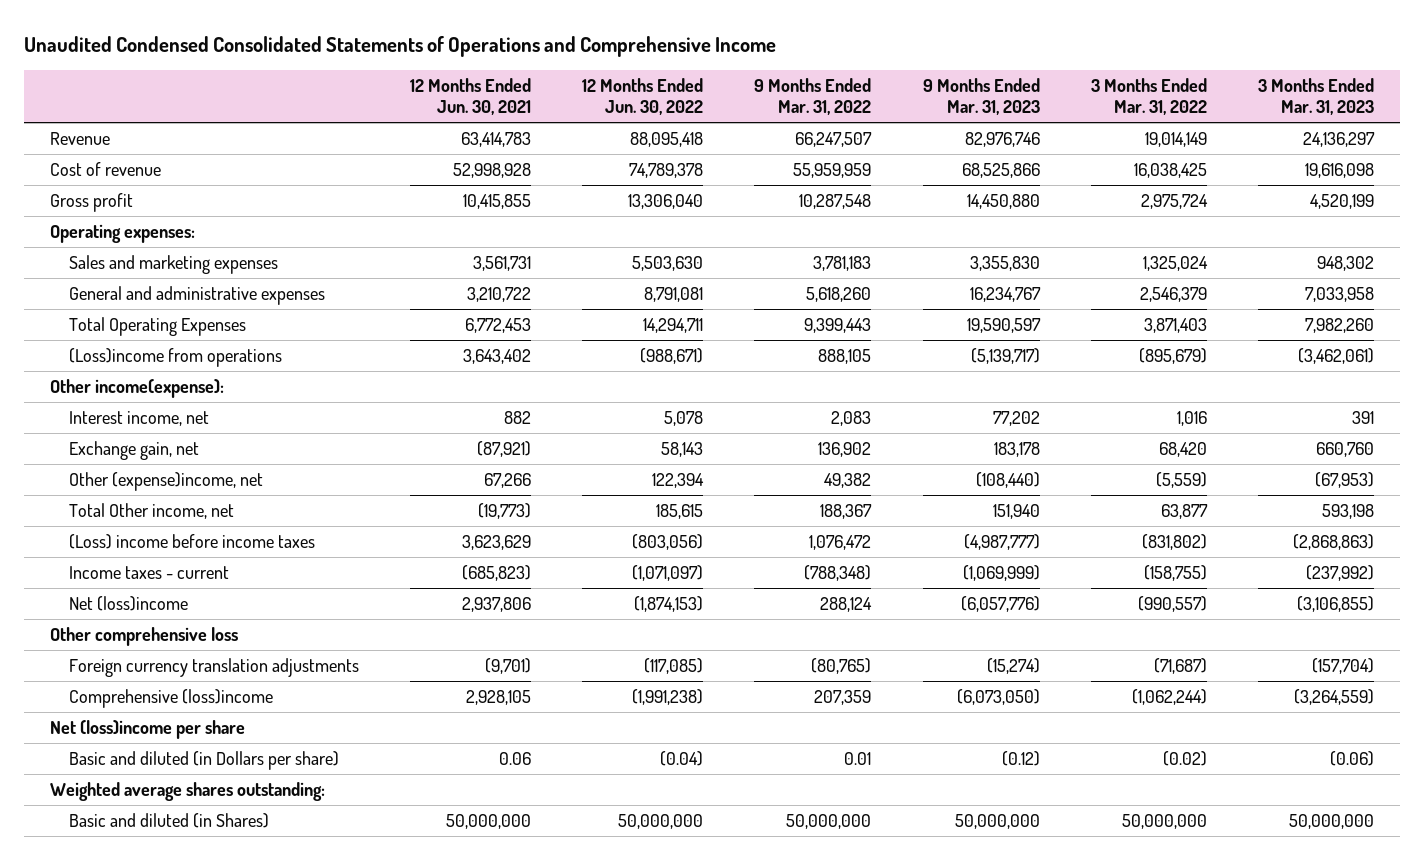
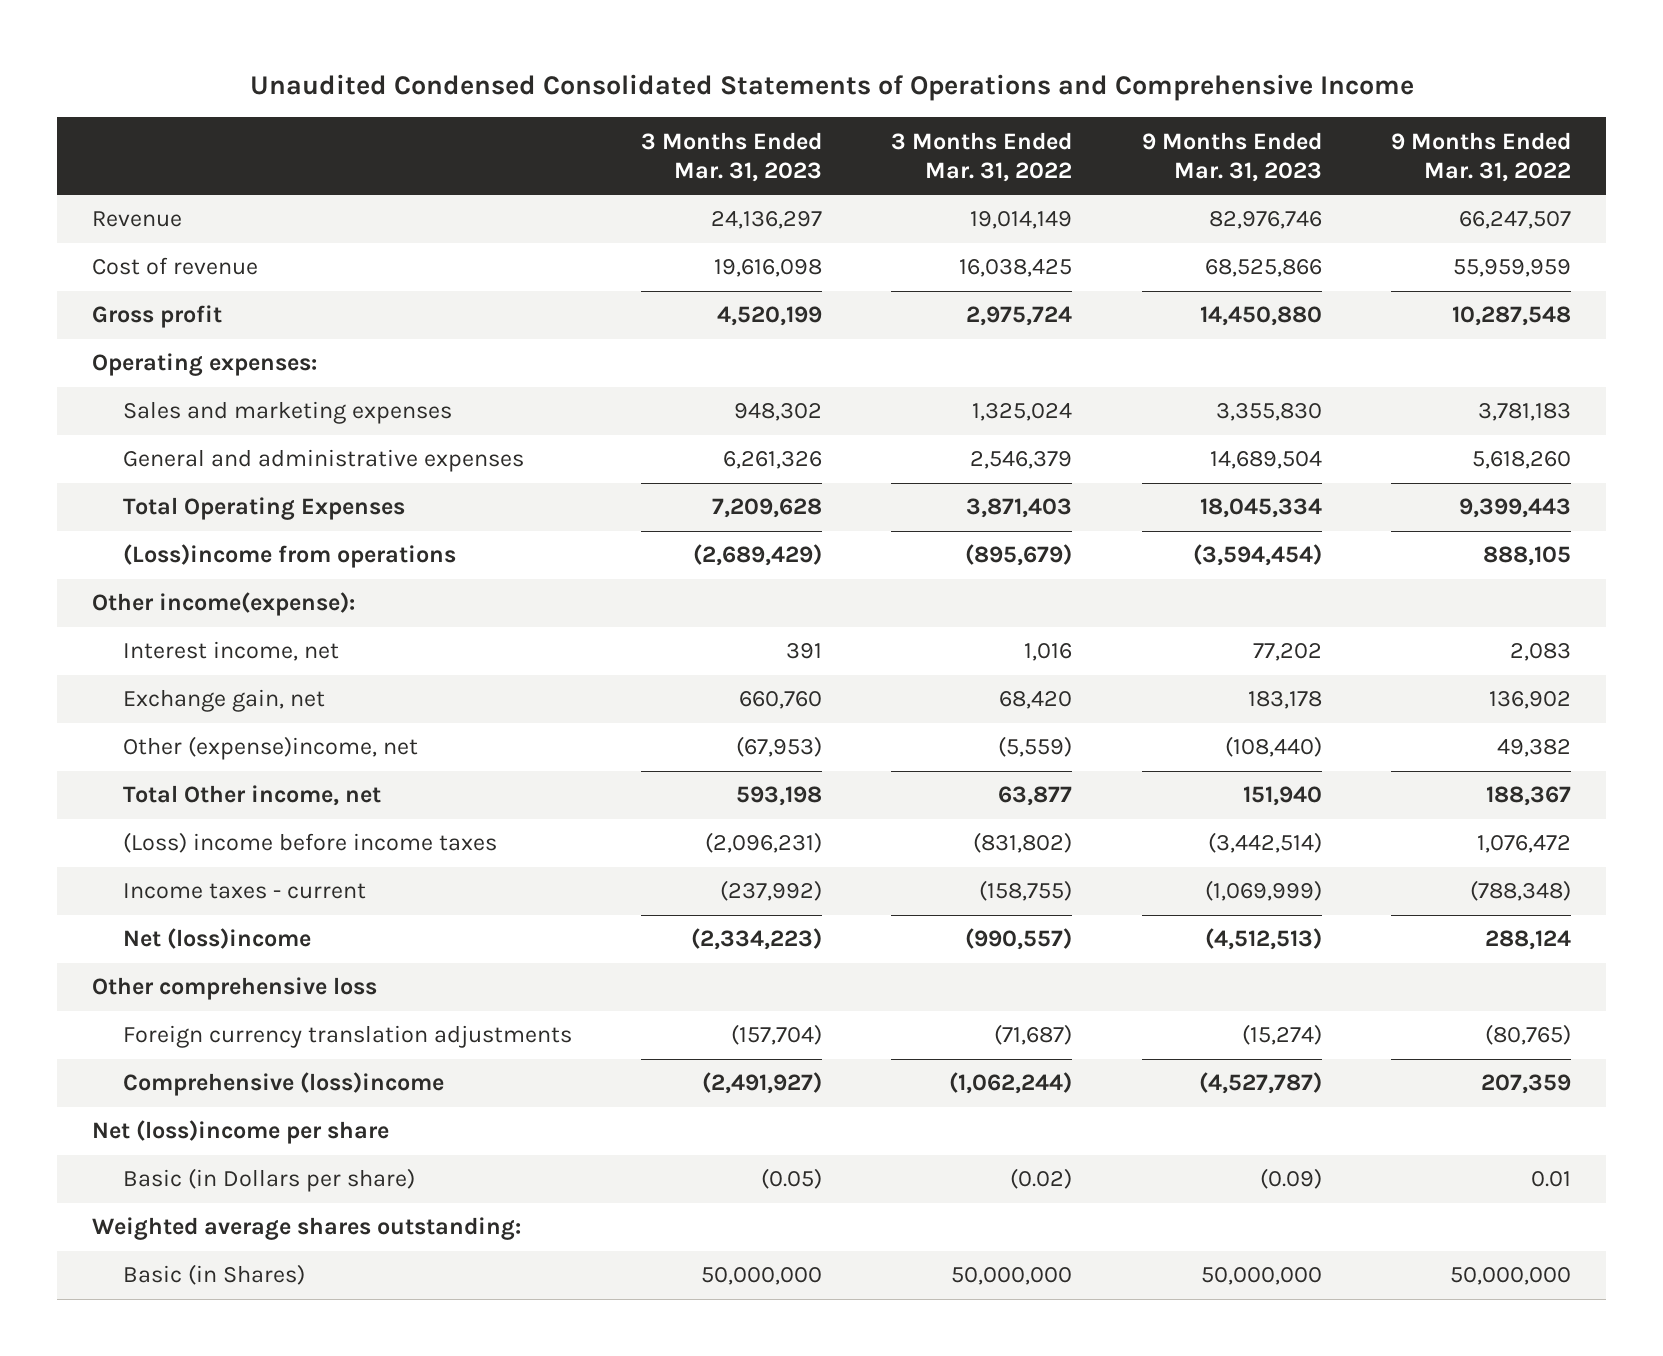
- | 12 Months Ended Jun. 30, 2021 | 12 Months Ended Jun. 30, 2022 | 9 Months Ended Mar. 31, 2022 | 9 Months Ended Mar. 31, 2023 | 3 Months Ended Mar. 31, 2022 | 3 Months Ended Mar. 31, 2023
+ | 3 Months Ended Mar. 31, 2023 | 3 Months Ended Mar. 31, 2022 | 9 Months Ended Mar. 31, 2023 | 9 Months Ended Mar. 31, 2022
- General and administrative expenses | 3,210,722 | 8,791,081 | 5,618,260 | 16,234,767 | 2,546,379 | 7,033,958
- Total Operating Expenses | 6,772,453 | 14,294,711 | 9,399,443 | 19,590,597 | 3,871,403 | 7,982,260
- (Loss)income from operations | 3,643,402 | (988,671) | 888,105 | (5,139,717) | (895,679) | (3,462,061)
+ General and administrative expenses | 6,261,326 | 2,546,379 | 14,689,504 | 5,618,260
+ Total Operating Expenses | 7,209,628 | 3,871,403 | 18,045,334 | 9,399,443
+ (Loss)income from operations | (2,689,429) | (895,679) | (3,594,454) | 888,105
- (Loss) income before income taxes | 3,623,629 | (803,056) | 1,076,472 | (4,987,777) | (831,802) | (2,868,863)
+ (Loss) income before income taxes | (2,096,231) | (831,802) | (3,442,514) | 1,076,472
- Net (loss)income | 2,937,806 | (1,874,153) | 288,124 | (6,057,776) | (990,557) | (3,106,855)
+ Net (loss)income | (2,334,223) | (990,557) | (4,512,513) | 288,124
- Comprehensive (loss)income | 2,928,105 | (1,991,238) | 207,359 | (6,073,050) | (1,062,244) | (3,264,559)
+ Comprehensive (loss)income | (2,491,927) | (1,062,244) | (4,527,787) | 207,359
- Basic and diluted (in Dollars per share) | 0.06 | (0.04) | 0.01 | (0.12) | (0.02) | (0.06)
+ Basic (in Dollars per share) | (0.05) | (0.02) | (0.09) | 0.01
- Basic and diluted (in Shares) | 50,000,000 | 50,000,000 | 50,000,000 | 50,000,000 | 50,000,000 | 50,000,000
+ Basic (in Shares) | 50,000,000 | 50,000,000 | 50,000,000 | 50,000,000

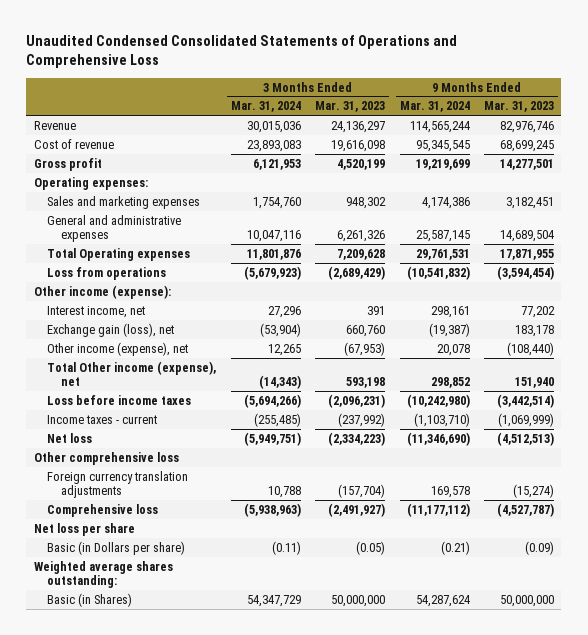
- Unaudited Condensed Consolidated Statements of Operations and Comprehensive Income
+ Unaudited Condensed Consolidated Statements of Operations and Comprehensive Loss
- | 3 Months Ended Mar. 31, 2023 | 3 Months Ended Mar. 31, 2022 | 9 Months Ended Mar. 31, 2023 | 9 Months Ended Mar. 31, 2022
+ | 3 Months Ended Mar. 31, 2024 | 3 Months Ended Mar. 31, 2023 | 9 Months Ended Mar. 31, 2024 | 9 Months Ended Mar. 31, 2023
- Cost of revenue | 19,616,098 | 16,038,425 | 68,525,866 | 55,959,959
- Gross profit | 4,520,199 | 2,975,724 | 14,450,880 | 10,287,548
+ Cost of revenue | 23,893,083 | 19,616,098 | 95,345,545 | 68,699,245
+ Gross profit | 6,121,953 | 4,520,199 | 19,219,699 | 14,277,501
- Sales and marketing expenses | 948,302 | 1,325,024 | 3,355,830 | 3,781,183
+ Sales and marketing expenses | 1,754,760 | 948,302 | 4,174,386 | 3,182,451
- Total Operating Expenses | 7,209,628 | 3,871,403 | 18,045,334 | 9,399,443
- (Loss)income from operations | (2,689,429) | (895,679) | (3,594,454) | 888,105
- Other income(expense):
+ Total Operating expenses | 11,801,876 | 7,209,628 | 29,761,531 | 17,871,955
+ Loss from operations | (5,679,923) | (2,689,429) | (10,541,832) | (3,594,454)
+ Other income (expense):
- Exchange gain, net | 660,760 | 68,420 | 183,178 | 136,902
- Other (expense)income, net | (67,953) | (5,559) | (108,440) | 49,382
- Total Other income, net | 593,198 | 63,877 | 151,940 | 188,367
- (Loss) income before income taxes | (2,096,231) | (831,802) | (3,442,514) | 1,076,472
+ Exchange gain (loss), net | (53,904) | 660,760 | (19,387) | 183,178
+ Other income (expense), net | 12,265 | (67,953) | 20,078 | (108,440)
+ Total Other income (expense), net | (14,343) | 593,198 | 298,852 | 151,940
+ Loss before income taxes | (5,694,266) | (2,096,231) | (10,242,980) | (3,442,514)
- Net (loss)income | (2,334,223) | (990,557) | (4,512,513) | 288,124
+ Net loss | (5,949,751) | (2,334,223) | (11,346,690) | (4,512,513)
- Comprehensive (loss)income | (2,491,927) | (1,062,244) | (4,527,787) | 207,359
- Net (loss)income per share
+ Comprehensive loss | (5,938,963) | (2,491,927) | (11,177,112) | (4,527,787)
+ Net loss per share

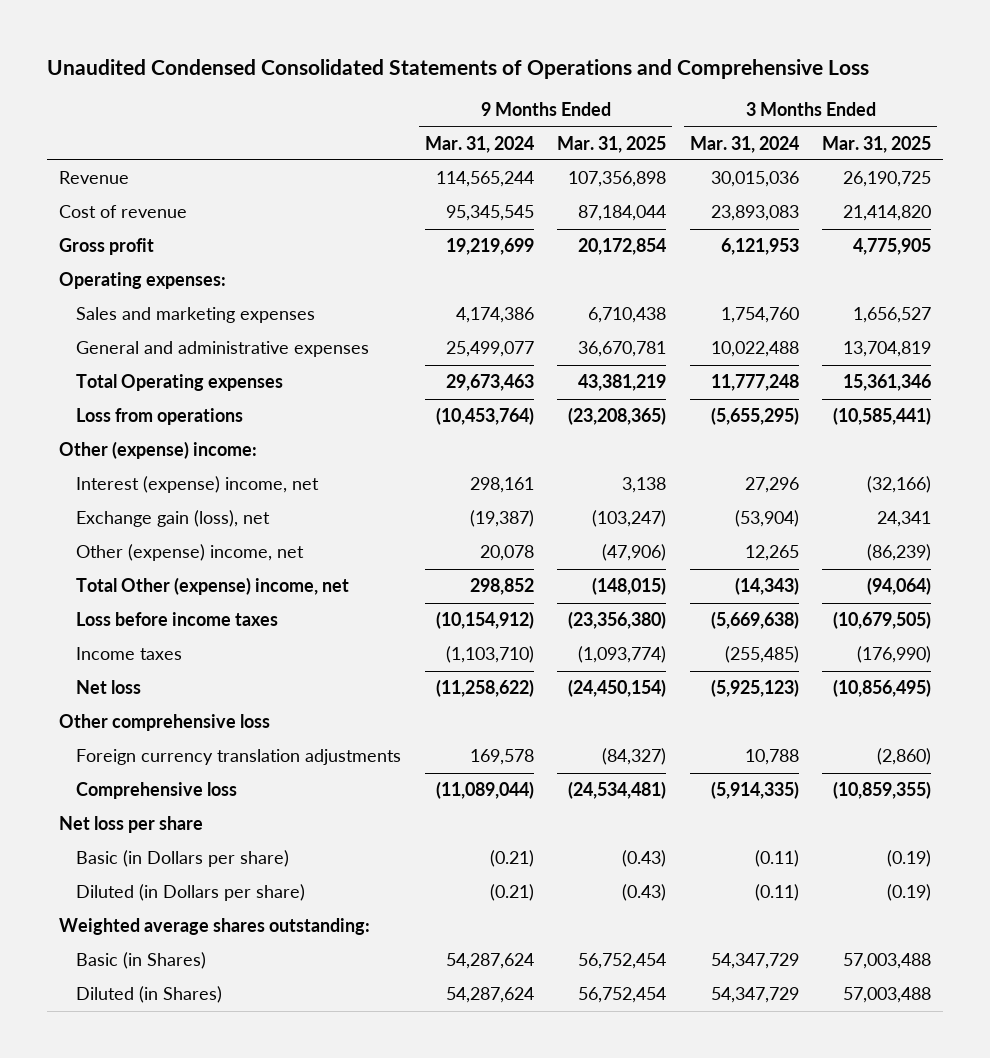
- | 3 Months Ended Mar. 31, 2024 | 3 Months Ended Mar. 31, 2023 | 9 Months Ended Mar. 31, 2024 | 9 Months Ended Mar. 31, 2023
+ | 9 Months Ended Mar. 31, 2024 | 9 Months Ended Mar. 31, 2025 | 3 Months Ended Mar. 31, 2024 | 3 Months Ended Mar. 31, 2025
- General and administrative expenses | 10,047,116 | 6,261,326 | 25,587,145 | 14,689,504
- Total Operating expenses | 11,801,876 | 7,209,628 | 29,761,531 | 17,871,955
- Loss from operations | (5,679,923) | (2,689,429) | (10,541,832) | (3,594,454)
- Other income (expense):
- Interest income, net | 27,296 | 391 | 298,161 | 77,202
+ General and administrative expenses | 25,499,077 | 36,670,781 | 10,022,488 | 13,704,819
+ Total Operating expenses | 29,673,463 | 43,381,219 | 11,777,248 | 15,361,346
+ Loss from operations | (10,453,764) | (23,208,365) | (5,655,295) | (10,585,441)
+ Other (expense) income:
+ Interest (expense) income, net | 298,161 | 3,138 | 27,296 | (32,166)
- Other income (expense), net | 12,265 | (67,953) | 20,078 | (108,440)
- Total Other income (expense), net | (14,343) | 593,198 | 298,852 | 151,940
- Loss before income taxes | (5,694,266) | (2,096,231) | (10,242,980) | (3,442,514)
- Income taxes - current | (255,485) | (237,992) | (1,103,710) | (1,069,999)
- Net loss | (5,949,751) | (2,334,223) | (11,346,690) | (4,512,513)
+ Other (expense) income, net | 20,078 | (47,906) | 12,265 | (86,239)
+ Total Other (expense) income, net | 298,852 | (148,015) | (14,343) | (94,064)
+ Loss before income taxes | (10,154,912) | (23,356,380) | (5,669,638) | (10,679,505)
+ Income taxes | (1,103,710) | (1,093,774) | (255,485) | (176,990)
+ Net loss | (11,258,622) | (24,450,154) | (5,925,123) | (10,856,495)
- Comprehensive loss | (5,938,963) | (2,491,927) | (11,177,112) | (4,527,787)
+ Comprehensive loss | (11,089,044) | (24,534,481) | (5,914,335) | (10,859,355)
+ Diluted (in Dollars per share) | (0.21) | (0.43) | (0.11) | (0.19)
+ Diluted (in Shares) | 54,287,624 | 56,752,454 | 54,347,729 | 57,003,488

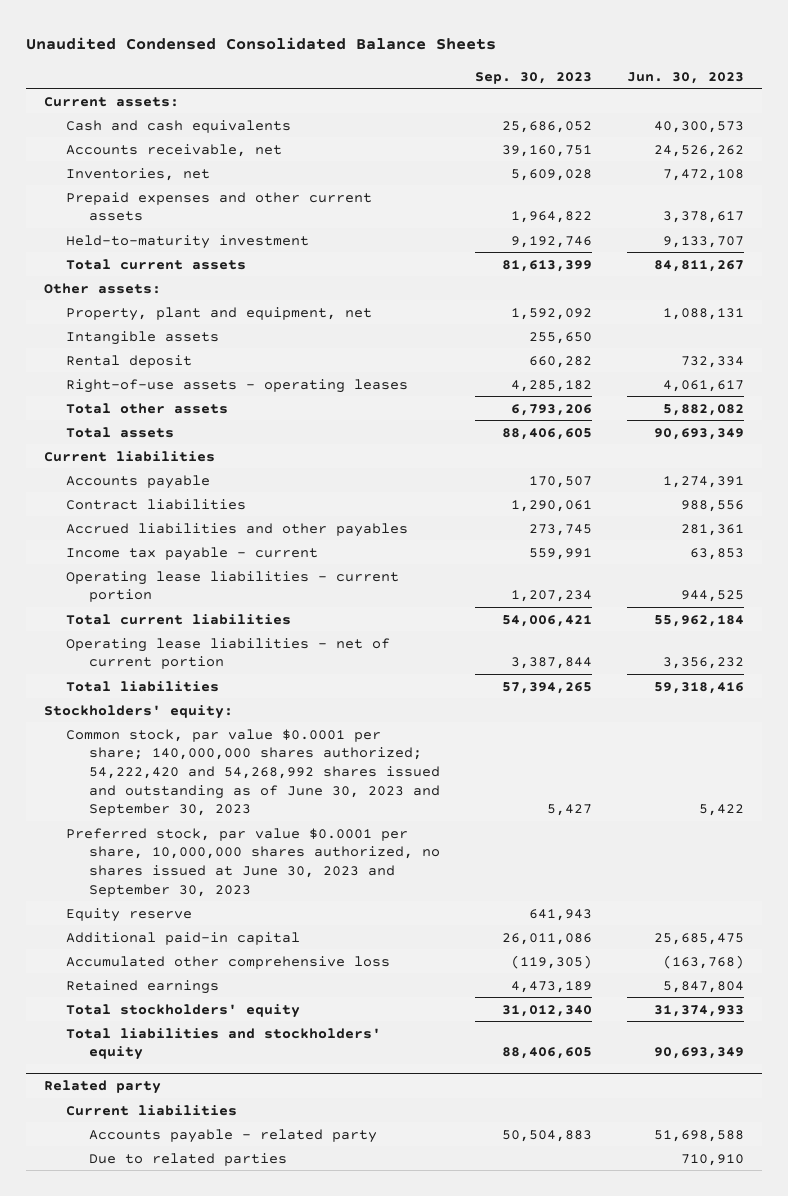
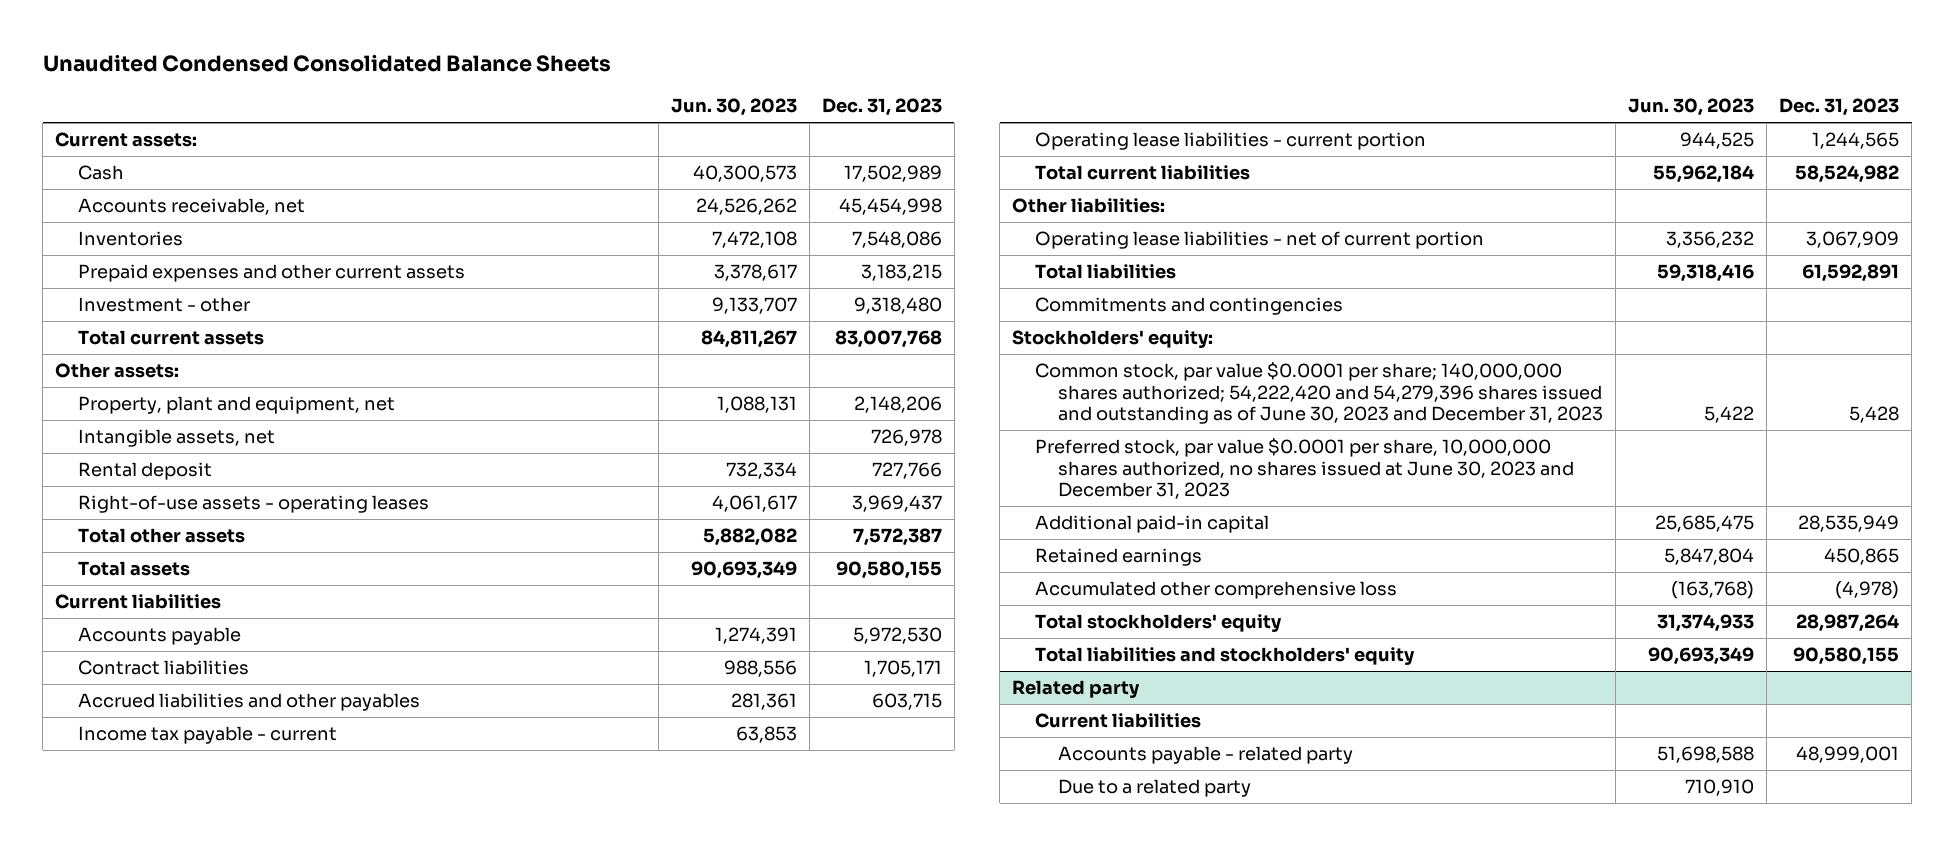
- | Sep. 30, 2023 | Jun. 30, 2023
+ | Jun. 30, 2023 | Dec. 31, 2023
- Cash and cash equivalents | 25,686,052 | 40,300,573
+ Cash | 40,300,573 | 17,502,989
- Inventories, net | 5,609,028 | 7,472,108
+ Inventories | 7,472,108 | 7,548,086
- Held-to-maturity investment | 9,192,746 | 9,133,707
+ Investment - other | 9,133,707 | 9,318,480
- Intangible assets | 255,650 |
+ Intangible assets, net | | 726,978
+ Other liabilities:
+ Commitments and contingencies
- Common stock, par value $0.0001 per share; 140,000,000 shares authorized; 54,222,420 and 54,268,992 shares issued and outstanding as of June 30, 2023 and September 30, 2023 | 5,427 | 5,422
- Preferred stock, par value $0.0001 per share, 10,000,000 shares authorized, no shares issued at June 30, 2023 and September 30, 2023
- Equity reserve | 641,943 |
+ Common stock, par value $0.0001 per share; 140,000,000 shares authorized; 54,222,420 and 54,279,396 shares issued and outstanding as of June 30, 2023 and December 31, 2023 | 5,422 | 5,428
+ Preferred stock, par value $0.0001 per share, 10,000,000 shares authorized, no shares issued at June 30, 2023 and December 31, 2023
moved down: Accumulated other comprehensive loss | (163,768) | (4,978)
@ Related party
- Due to related parties | | 710,910
+ Due to a related party | 710,910 |

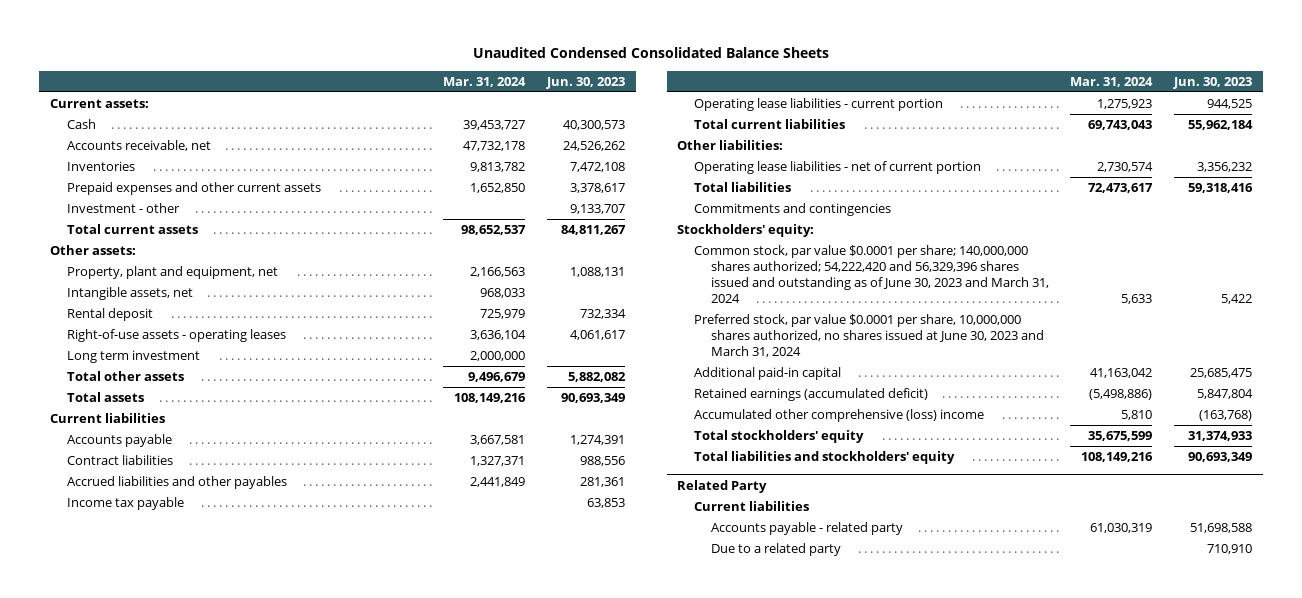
- | Jun. 30, 2023 | Dec. 31, 2023
+ | Mar. 31, 2024 | Jun. 30, 2023
+ Long term investment | 2,000,000 |
- Income tax payable - current | 63,853 |
+ Income tax payable | | 63,853
- Common stock, par value $0.0001 per share; 140,000,000 shares authorized; 54,222,420 and 54,279,396 shares issued and outstanding as of June 30, 2023 and December 31, 2023 | 5,422 | 5,428
- Preferred stock, par value $0.0001 per share, 10,000,000 shares authorized, no shares issued at June 30, 2023 and December 31, 2023
+ Common stock, par value $0.0001 per share; 140,000,000 shares authorized; 54,222,420 and 56,329,396 shares issued and outstanding as of June 30, 2023 and March 31, 2024 | 5,633 | 5,422
+ Preferred stock, par value $0.0001 per share, 10,000,000 shares authorized, no shares issued at June 30, 2023 and March 31, 2024
- Retained earnings | 5,847,804 | 450,865
- Accumulated other comprehensive loss | (163,768) | (4,978)
+ Retained earnings (accumulated deficit) | (5,498,886) | 5,847,804
+ Accumulated other comprehensive (loss) income | 5,810 | (163,768)
- Related party
+ Related Party

